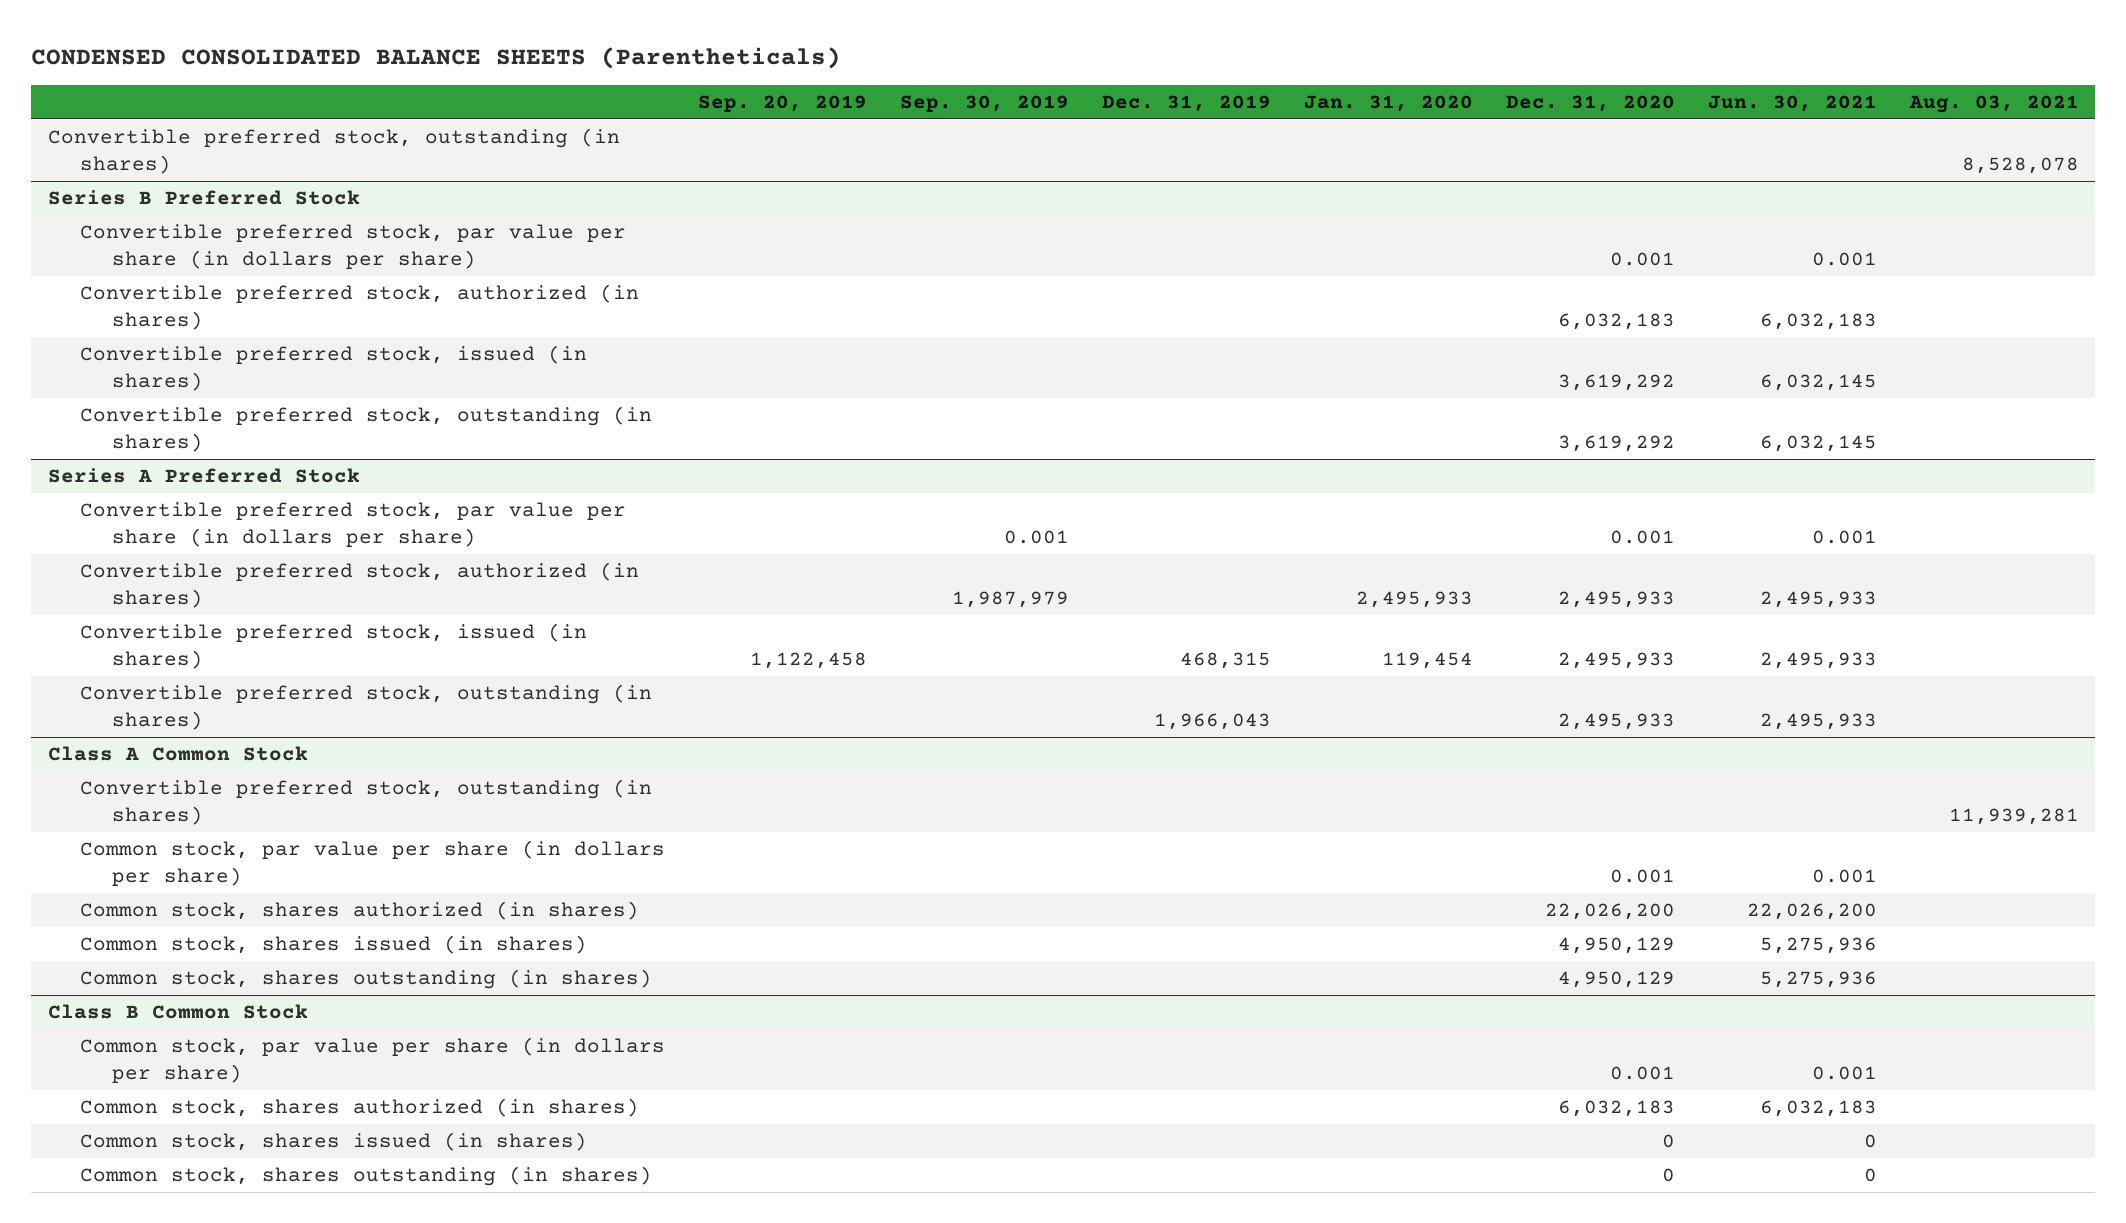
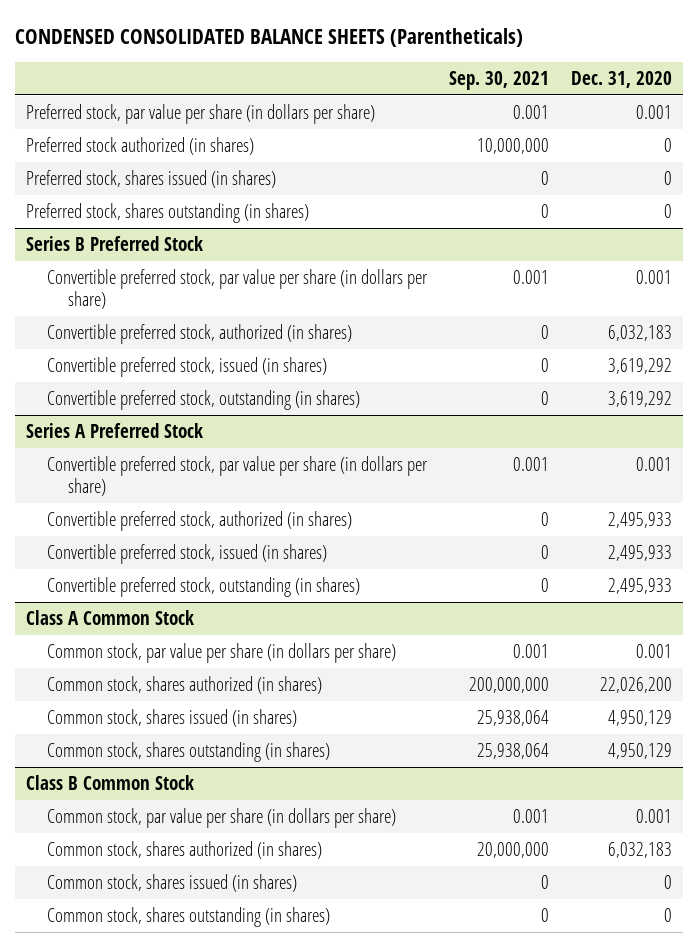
- | Sep. 20, 2019 | Sep. 30, 2019 | Dec. 31, 2019 | Jan. 31, 2020 | Dec. 31, 2020 | Jun. 30, 2021 | Aug. 03, 2021
+ | Sep. 30, 2021 | Dec. 31, 2020
- Convertible preferred stock, outstanding (in shares) | | | | | | | 8,528,078
+ Preferred stock, par value per share (in dollars per share) | 0.001 | 0.001
+ Preferred stock authorized (in shares) | 10,000,000 | 0
+ Preferred stock, shares issued (in shares) | 0 | 0
+ Preferred stock, shares outstanding (in shares) | 0 | 0
@ Class A Common Stock
- Convertible preferred stock, outstanding (in shares) | | | | | | | 11,939,281

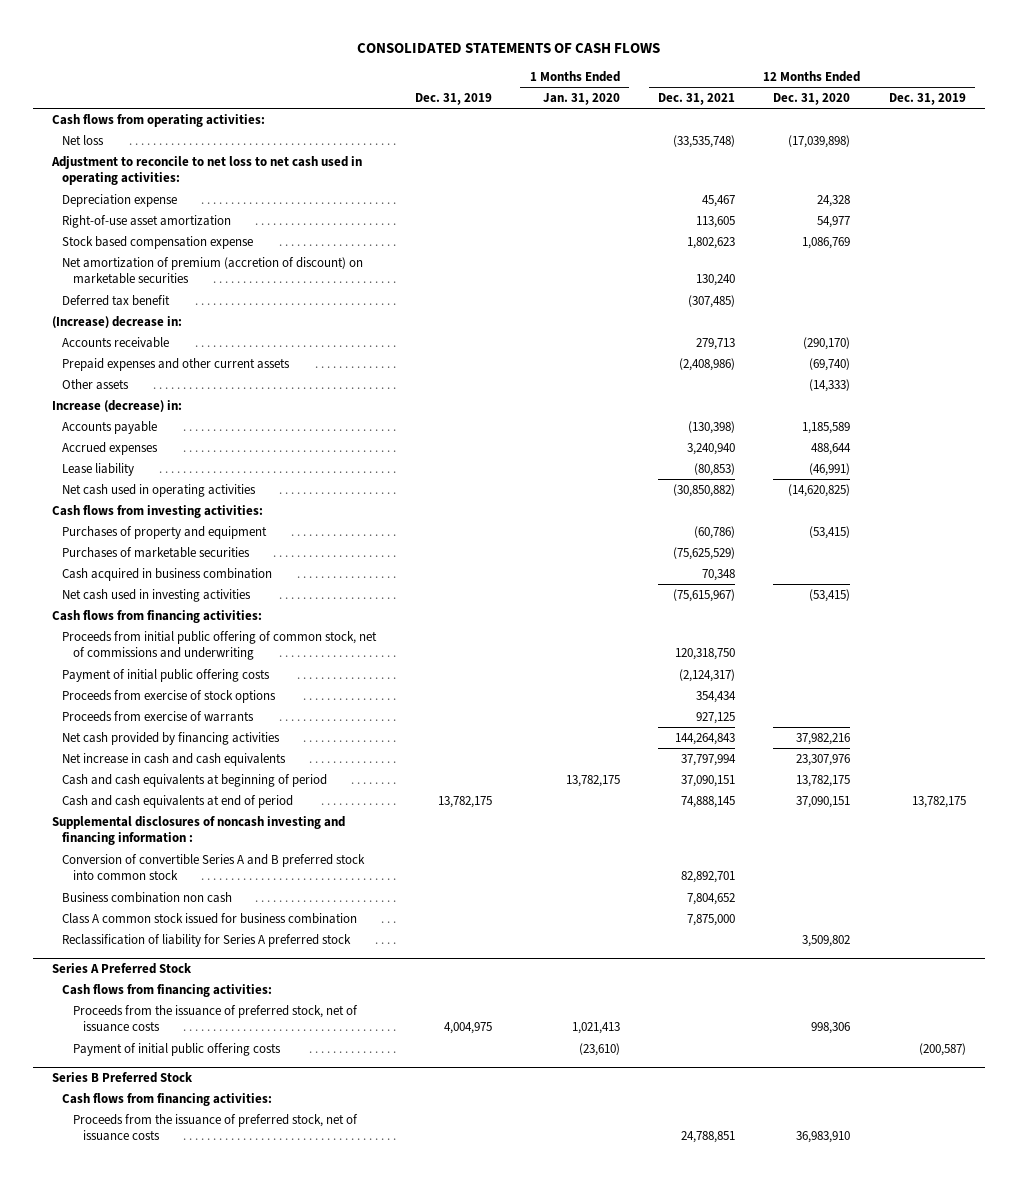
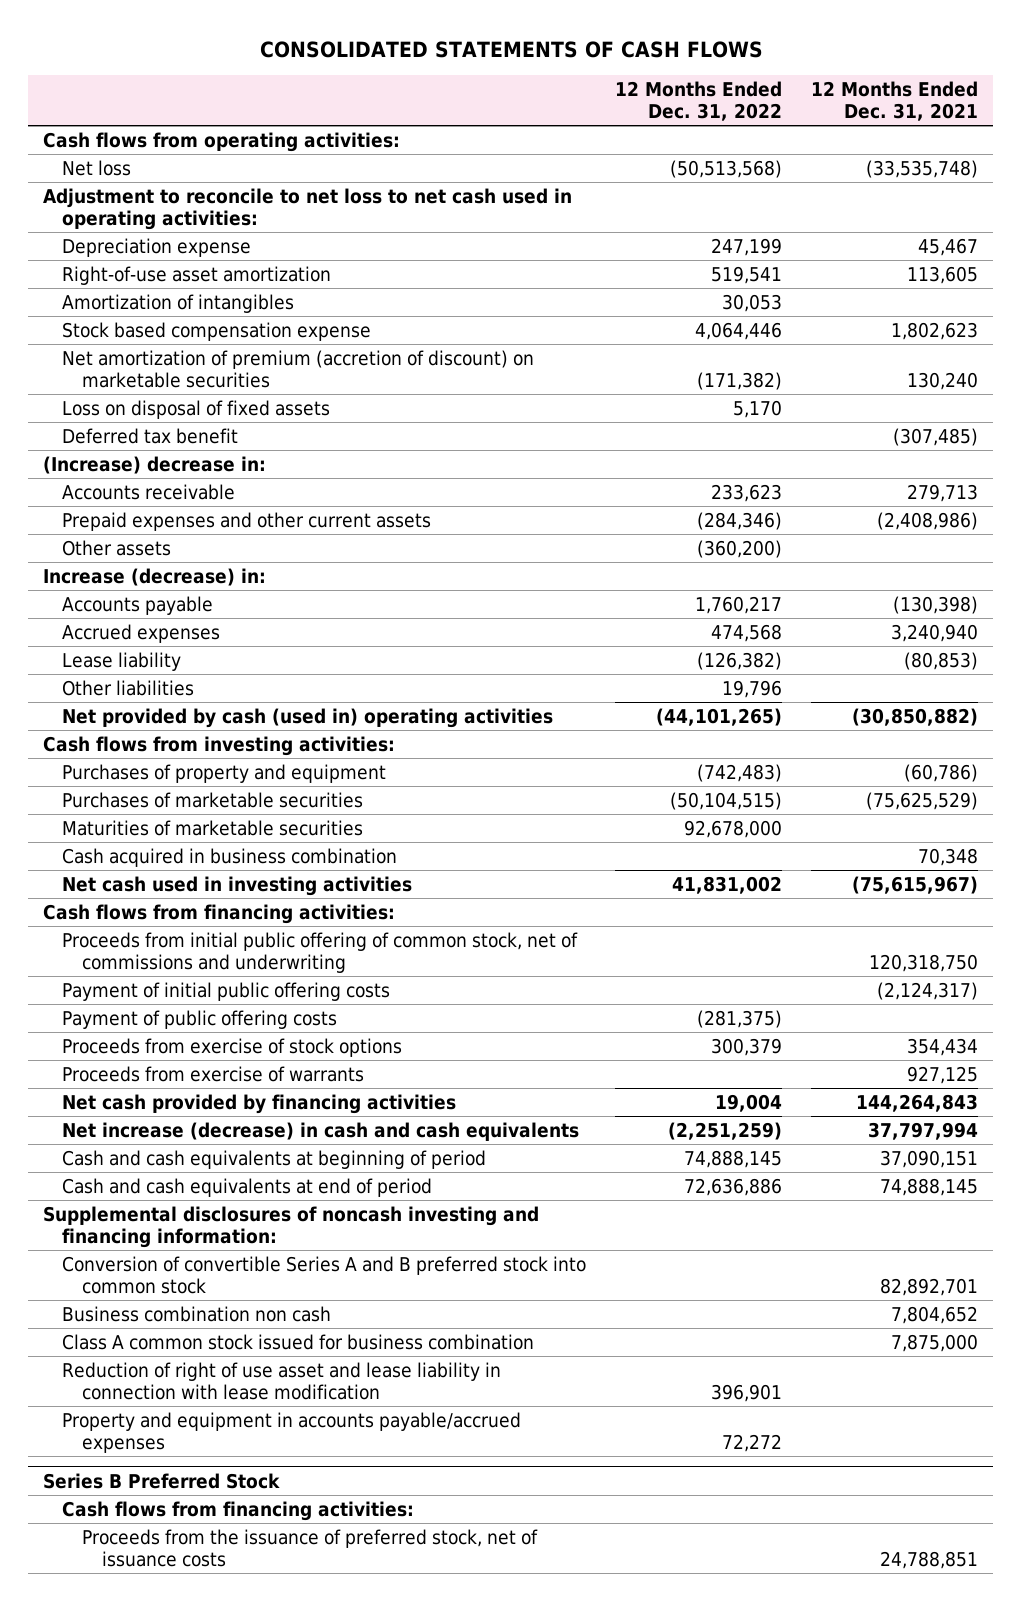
- | Dec. 31, 2019 | 1 Months Ended Jan. 31, 2020 | 12 Months Ended Dec. 31, 2021 | 12 Months Ended Dec. 31, 2020 | 12 Months Ended Dec. 31, 2019
+ | 12 Months Ended Dec. 31, 2022 | 12 Months Ended Dec. 31, 2021
+ Amortization of intangibles | 30,053 |
+ Loss on disposal of fixed assets | 5,170 |
- Net cash used in operating activities | | | (30,850,882) | (14,620,825) |
+ Other liabilities | 19,796 |
+ Net provided by cash (used in) operating activities | (44,101,265) | (30,850,882)
+ Maturities of marketable securities | 92,678,000 |
+ Payment of public offering costs | (281,375) |
- Net increase in cash and cash equivalents | | | 37,797,994 | 23,307,976 |
+ Net increase (decrease) in cash and cash equivalents | (2,251,259) | 37,797,994
- Supplemental disclosures of noncash investing and financing information :
+ Supplemental disclosures of noncash investing and financing information:
- Reclassification of liability for Series A preferred stock | | | | 3,509,802 |
- Series A Preferred Stock
- Cash flows from financing activities:
- Proceeds from the issuance of preferred stock, net of issuance costs | 4,004,975 | 1,021,413 | | 998,306 |
- Payment of initial public offering costs | | (23,610) | | | (200,587)
+ Reduction of right of use asset and lease liability in connection with lease modification | 396,901 |
+ Property and equipment in accounts payable/accrued expenses | 72,272 |

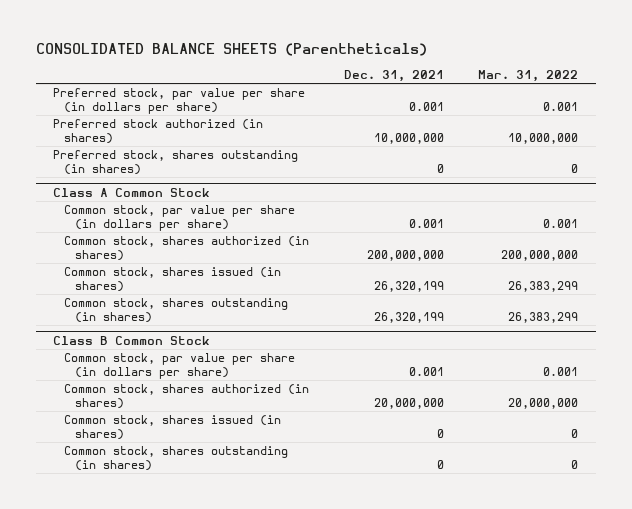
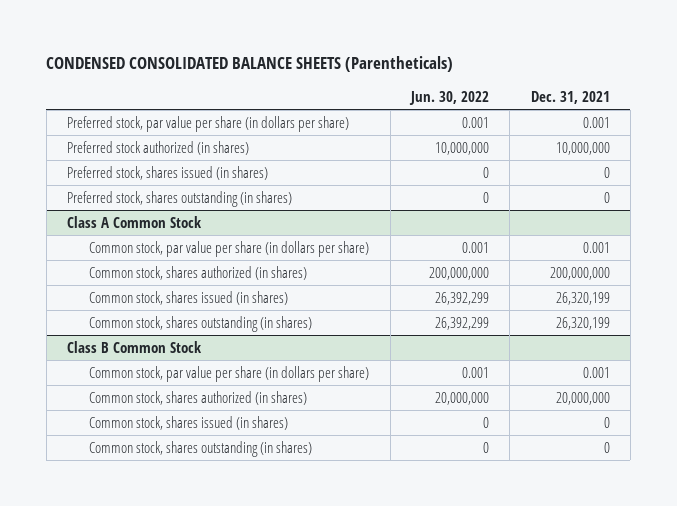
- CONSOLIDATED BALANCE SHEETS (Parentheticals)
+ CONDENSED CONSOLIDATED BALANCE SHEETS (Parentheticals)
- | Dec. 31, 2021 | Mar. 31, 2022
+ | Jun. 30, 2022 | Dec. 31, 2021
+ Preferred stock, shares issued (in shares) | 0 | 0

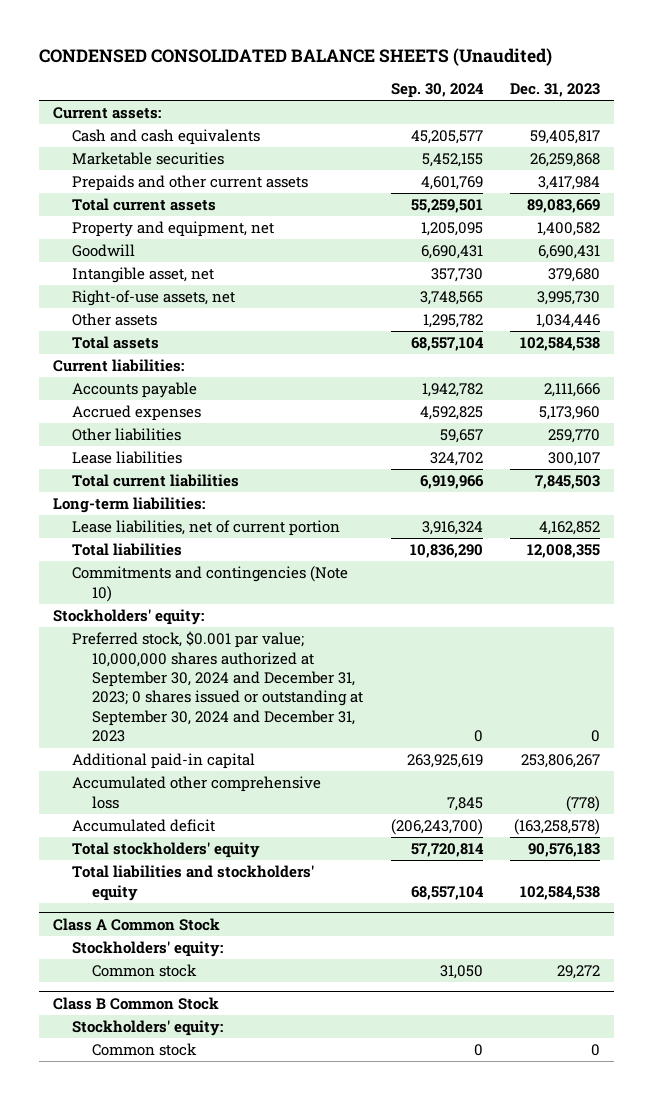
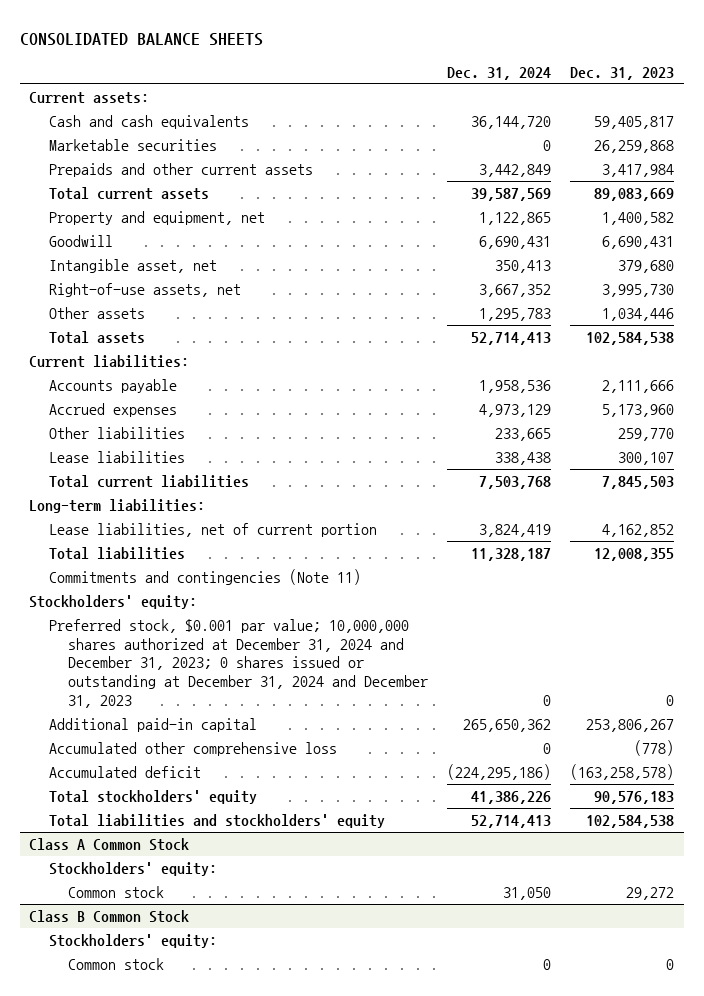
- CONDENSED CONSOLIDATED BALANCE SHEETS (Unaudited)
+ CONSOLIDATED BALANCE SHEETS
- | Sep. 30, 2024 | Dec. 31, 2023
+ | Dec. 31, 2024 | Dec. 31, 2023
- Commitments and contingencies (Note 10)
+ Commitments and contingencies (Note 11)
- Preferred stock, $0.001 par value; 10,000,000 shares authorized at September 30, 2024 and December 31, 2023; 0 shares issued or outstanding at September 30, 2024 and December 31, 2023 | 0 | 0
+ Preferred stock, $0.001 par value; 10,000,000 shares authorized at December 31, 2024 and December 31, 2023; 0 shares issued or outstanding at December 31, 2024 and December 31, 2023 | 0 | 0

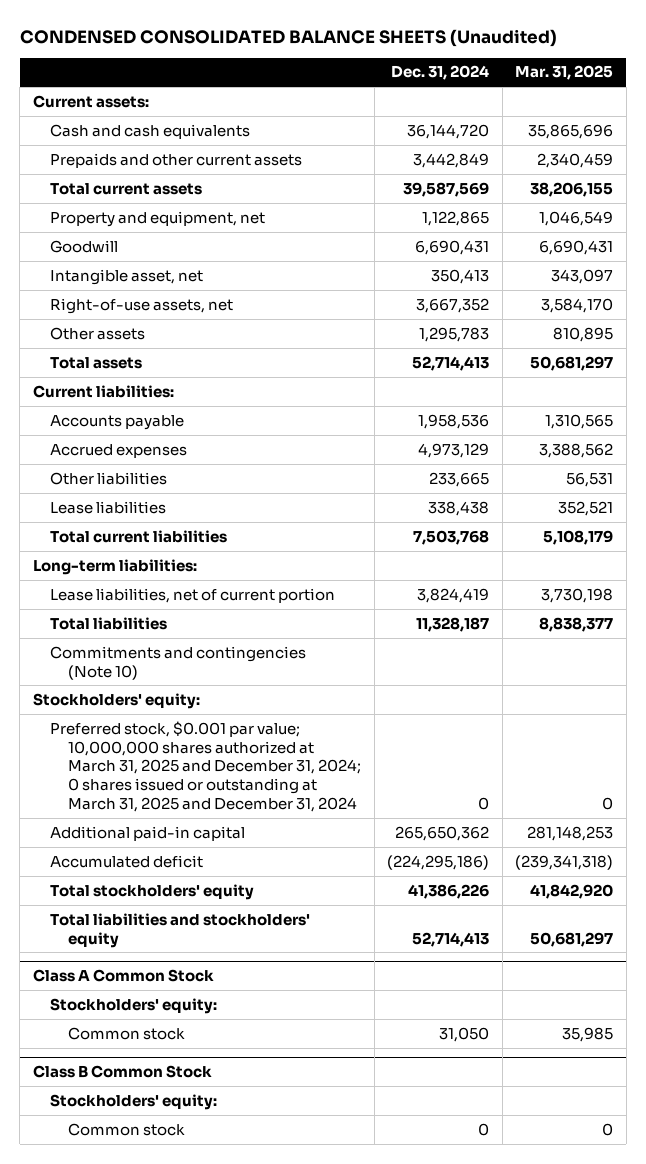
- CONSOLIDATED BALANCE SHEETS
+ CONDENSED CONSOLIDATED BALANCE SHEETS (Unaudited)
- | Dec. 31, 2024 | Dec. 31, 2023
+ | Dec. 31, 2024 | Mar. 31, 2025
- Marketable securities | 0 | 26,259,868
- Commitments and contingencies (Note 11)
+ Commitments and contingencies (Note 10)
- Preferred stock, $0.001 par value; 10,000,000 shares authorized at December 31, 2024 and December 31, 2023; 0 shares issued or outstanding at December 31, 2024 and December 31, 2023 | 0 | 0
+ Preferred stock, $0.001 par value; 10,000,000 shares authorized at March 31, 2025 and December 31, 2024; 0 shares issued or outstanding at March 31, 2025 and December 31, 2024 | 0 | 0
- Accumulated other comprehensive loss | 0 | (778)

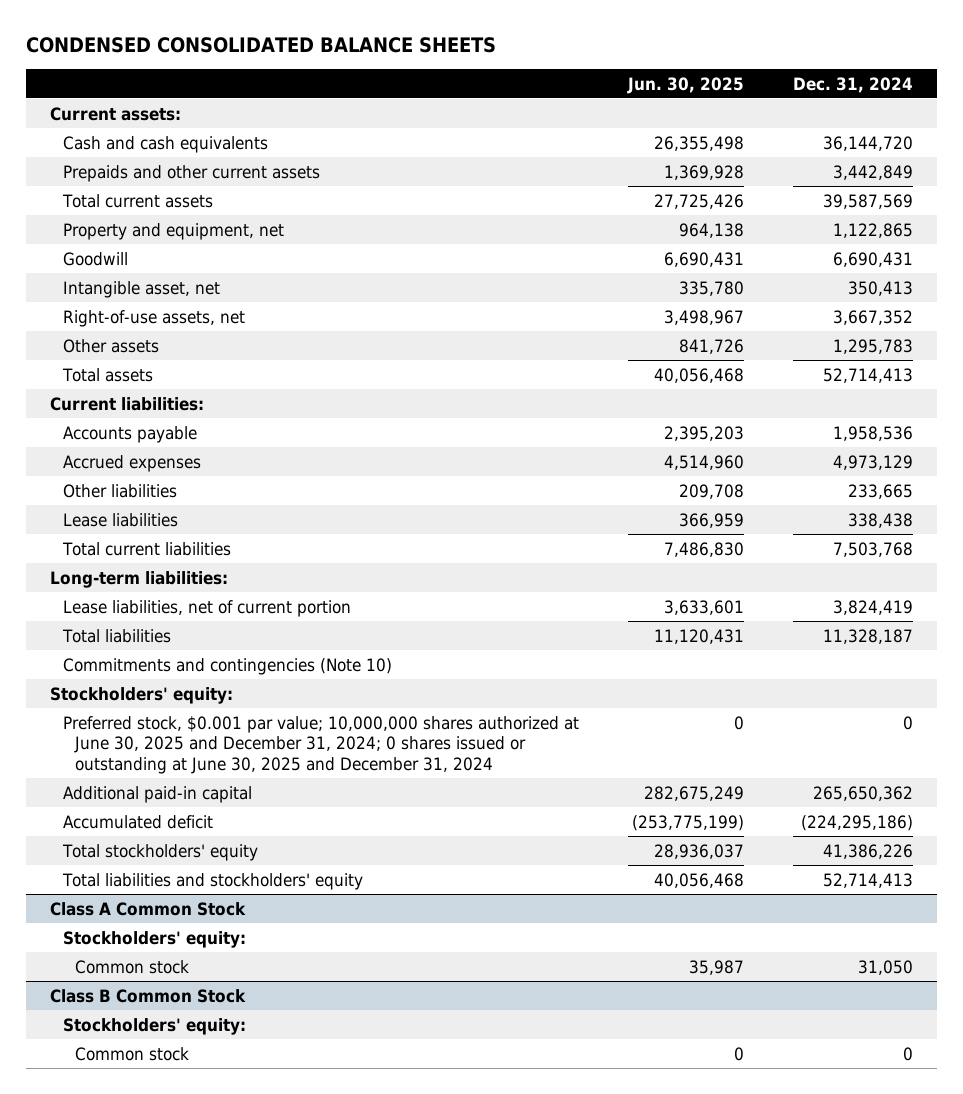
- CONDENSED CONSOLIDATED BALANCE SHEETS (Unaudited)
+ CONDENSED CONSOLIDATED BALANCE SHEETS
- | Dec. 31, 2024 | Mar. 31, 2025
+ | Jun. 30, 2025 | Dec. 31, 2024
- Preferred stock, $0.001 par value; 10,000,000 shares authorized at March 31, 2025 and December 31, 2024; 0 shares issued or outstanding at March 31, 2025 and December 31, 2024 | 0 | 0
+ Preferred stock, $0.001 par value; 10,000,000 shares authorized at June 30, 2025 and December 31, 2024; 0 shares issued or outstanding at June 30, 2025 and December 31, 2024 | 0 | 0

